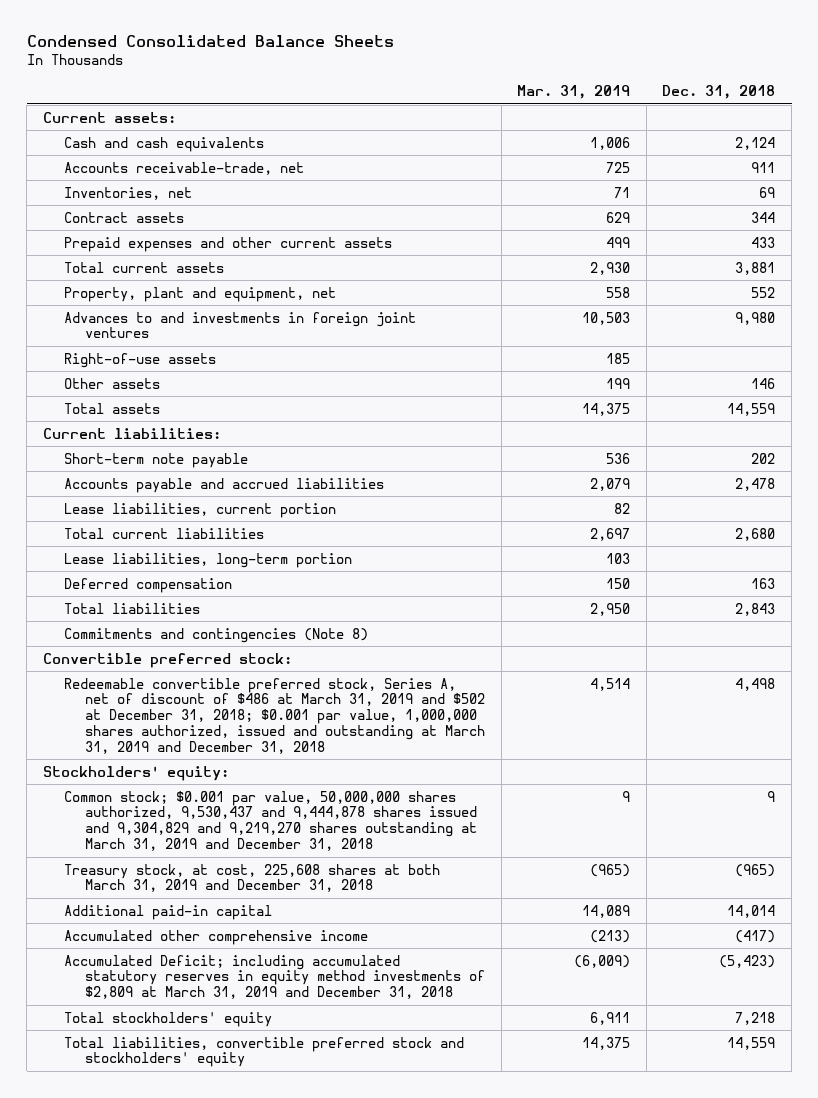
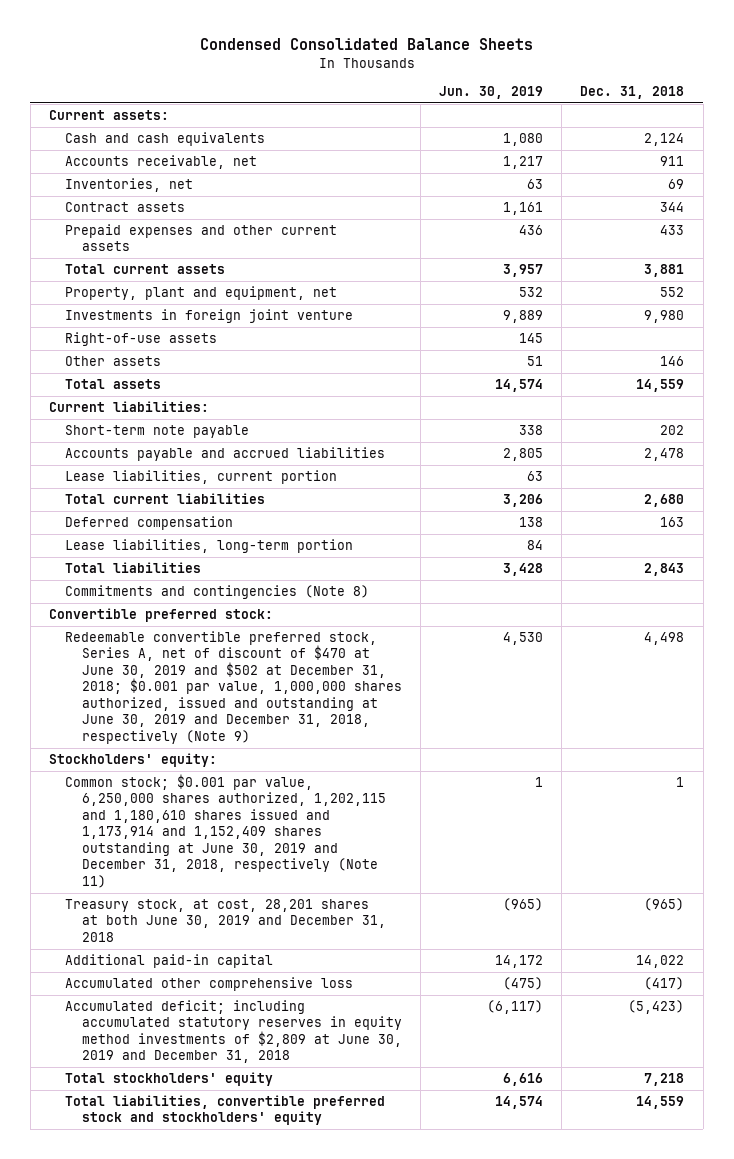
- | Mar. 31, 2019 | Dec. 31, 2018
+ | Jun. 30, 2019 | Dec. 31, 2018
- Accounts receivable-trade, net | 725 | 911
+ Accounts receivable, net | 1,217 | 911
- Advances to and investments in foreign joint ventures | 10,503 | 9,980
+ Investments in foreign joint venture | 9,889 | 9,980
moved down: Lease liabilities, long-term portion | 84 |
- Redeemable convertible preferred stock, Series A, net of discount of $486 at March 31, 2019 and $502 at December 31, 2018; $0.001 par value, 1,000,000 shares authorized, issued and outstanding at March 31, 2019 and December 31, 2018 | 4,514 | 4,498
+ Redeemable convertible preferred stock, Series A, net of discount of $470 at June 30, 2019 and $502 at December 31, 2018; $0.001 par value, 1,000,000 shares authorized, issued and outstanding at June 30, 2019 and December 31, 2018, respectively (Note 9) | 4,530 | 4,498
- Common stock; $0.001 par value, 50,000,000 shares authorized, 9,530,437 and 9,444,878 shares issued and 9,304,829 and 9,219,270 shares outstanding at March 31, 2019 and December 31, 2018 | 9 | 9
- Treasury stock, at cost, 225,608 shares at both March 31, 2019 and December 31, 2018 | (965) | (965)
- Additional paid-in capital | 14,089 | 14,014
- Accumulated other comprehensive income | (213) | (417)
- Accumulated Deficit; including accumulated statutory reserves in equity method investments of $2,809 at March 31, 2019 and December 31, 2018 | (6,009) | (5,423)
+ Common stock; $0.001 par value, 6,250,000 shares authorized, 1,202,115 and 1,180,610 shares issued and 1,173,914 and 1,152,409 shares outstanding at June 30, 2019 and December 31, 2018, respectively (Note 11) | 1 | 1
+ Treasury stock, at cost, 28,201 shares at both June 30, 2019 and December 31, 2018 | (965) | (965)
+ Additional paid-in capital | 14,172 | 14,022
+ Accumulated other comprehensive loss | (475) | (417)
+ Accumulated deficit; including accumulated statutory reserves in equity method investments of $2,809 at June 30, 2019 and December 31, 2018 | (6,117) | (5,423)

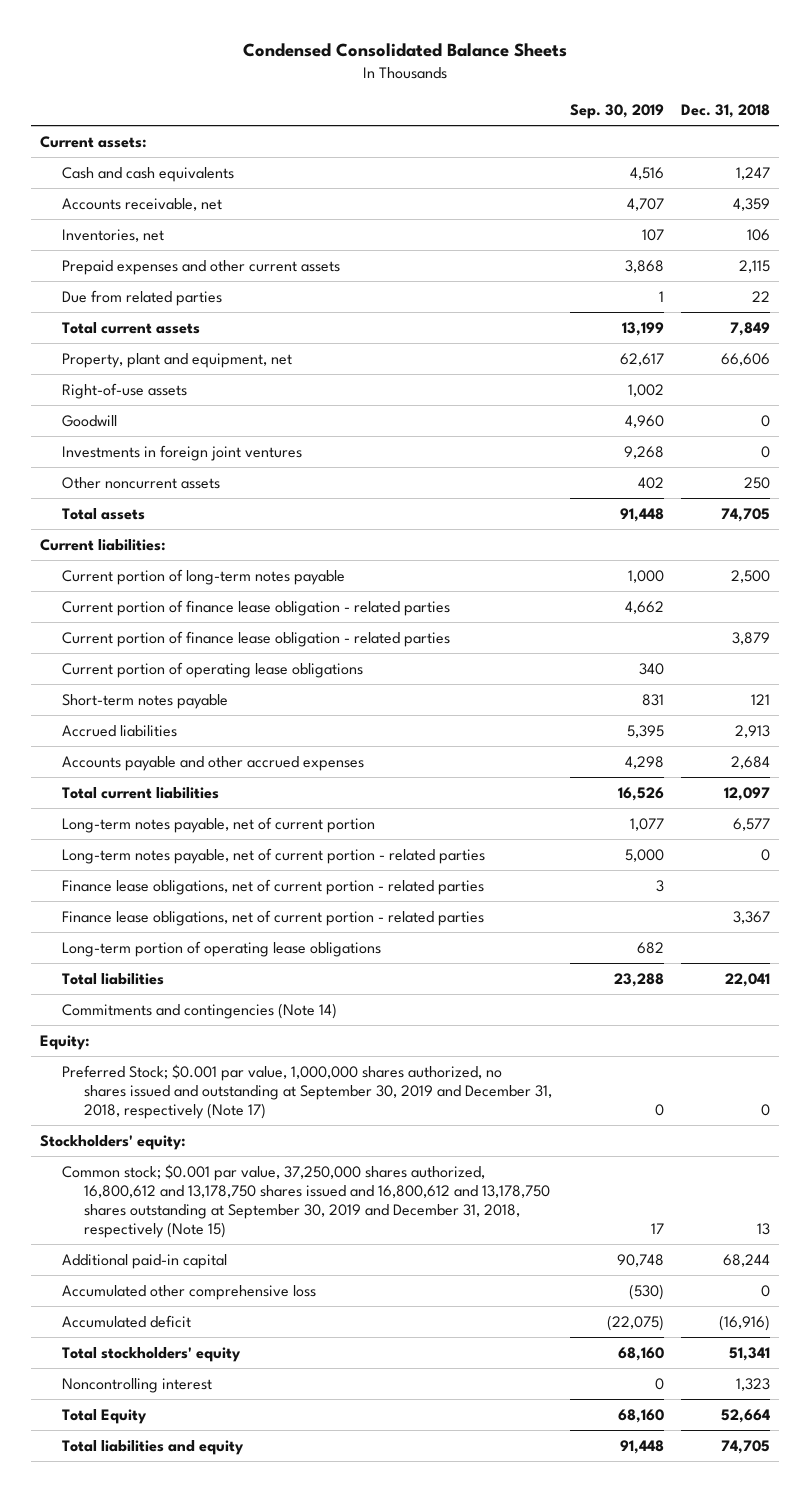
- | Jun. 30, 2019 | Dec. 31, 2018
+ | Sep. 30, 2019 | Dec. 31, 2018
- Cash and cash equivalents | 1,080 | 2,124
- Accounts receivable, net | 1,217 | 911
- Inventories, net | 63 | 69
- Contract assets | 1,161 | 344
- Prepaid expenses and other current assets | 436 | 433
- Total current assets | 3,957 | 3,881
- Property, plant and equipment, net | 532 | 552
- Investments in foreign joint venture | 9,889 | 9,980
+ Cash and cash equivalents | 4,516 | 1,247
+ Accounts receivable, net | 4,707 | 4,359
+ Inventories, net | 107 | 106
+ Prepaid expenses and other current assets | 3,868 | 2,115
+ Due from related parties | 1 | 22
+ Total current assets | 13,199 | 7,849
+ Property, plant and equipment, net | 62,617 | 66,606
- Other assets | 51 | 146
- Total assets | 14,574 | 14,559
+ Goodwill | 4,960 | 0
+ Investments in foreign joint ventures | 9,268 | 0
+ Other noncurrent assets | 402 | 250
+ Total assets | 91,448 | 74,705
- Short-term note payable | 338 | 202
- Accounts payable and accrued liabilities | 2,805 | 2,478
- Lease liabilities, current portion | 63 |
- Total current liabilities | 3,206 | 2,680
- Deferred compensation | 138 | 163
- Lease liabilities, long-term portion | 84 |
- Total liabilities | 3,428 | 2,843
- Commitments and contingencies (Note 8)
- Convertible preferred stock:
- Redeemable convertible preferred stock, Series A, net of discount of $470 at June 30, 2019 and $502 at December 31, 2018; $0.001 par value, 1,000,000 shares authorized, issued and outstanding at June 30, 2019 and December 31, 2018, respectively (Note 9) | 4,530 | 4,498
+ Current portion of long-term notes payable | 1,000 | 2,500
+ Current portion of finance lease obligation - related parties | 4,662 |
+ Current portion of finance lease obligation - related parties | | 3,879
+ Current portion of operating lease obligations | 340 |
+ Short-term notes payable | 831 | 121
+ Accrued liabilities | 5,395 | 2,913
+ Accounts payable and other accrued expenses | 4,298 | 2,684
+ Total current liabilities | 16,526 | 12,097
+ Long-term notes payable, net of current portion | 1,077 | 6,577
+ Long-term notes payable, net of current portion - related parties | 5,000 | 0
+ Finance lease obligations, net of current portion - related parties | 3 |
+ Finance lease obligations, net of current portion - related parties | | 3,367
+ Long-term portion of operating lease obligations | 682 |
+ Total liabilities | 23,288 | 22,041
+ Commitments and contingencies (Note 14)
+ Equity:
+ Preferred Stock; $0.001 par value, 1,000,000 shares authorized, no shares issued and outstanding at September 30, 2019 and December 31, 2018, respectively (Note 17) | 0 | 0
- Common stock; $0.001 par value, 6,250,000 shares authorized, 1,202,115 and 1,180,610 shares issued and 1,173,914 and 1,152,409 shares outstanding at June 30, 2019 and December 31, 2018, respectively (Note 11) | 1 | 1
- Treasury stock, at cost, 28,201 shares at both June 30, 2019 and December 31, 2018 | (965) | (965)
- Additional paid-in capital | 14,172 | 14,022
- Accumulated other comprehensive loss | (475) | (417)
- Accumulated deficit; including accumulated statutory reserves in equity method investments of $2,809 at June 30, 2019 and December 31, 2018 | (6,117) | (5,423)
- Total stockholders' equity | 6,616 | 7,218
- Total liabilities, convertible preferred stock and stockholders' equity | 14,574 | 14,559
+ Common stock; $0.001 par value, 37,250,000 shares authorized, 16,800,612 and 13,178,750 shares issued and 16,800,612 and 13,178,750 shares outstanding at September 30, 2019 and December 31, 2018, respectively (Note 15) | 17 | 13
+ Additional paid-in capital | 90,748 | 68,244
+ Accumulated other comprehensive loss | (530) | 0
+ Accumulated deficit | (22,075) | (16,916)
+ Total stockholders' equity | 68,160 | 51,341
+ Noncontrolling interest | 0 | 1,323
+ Total Equity | 68,160 | 52,664
+ Total liabilities and equity | 91,448 | 74,705

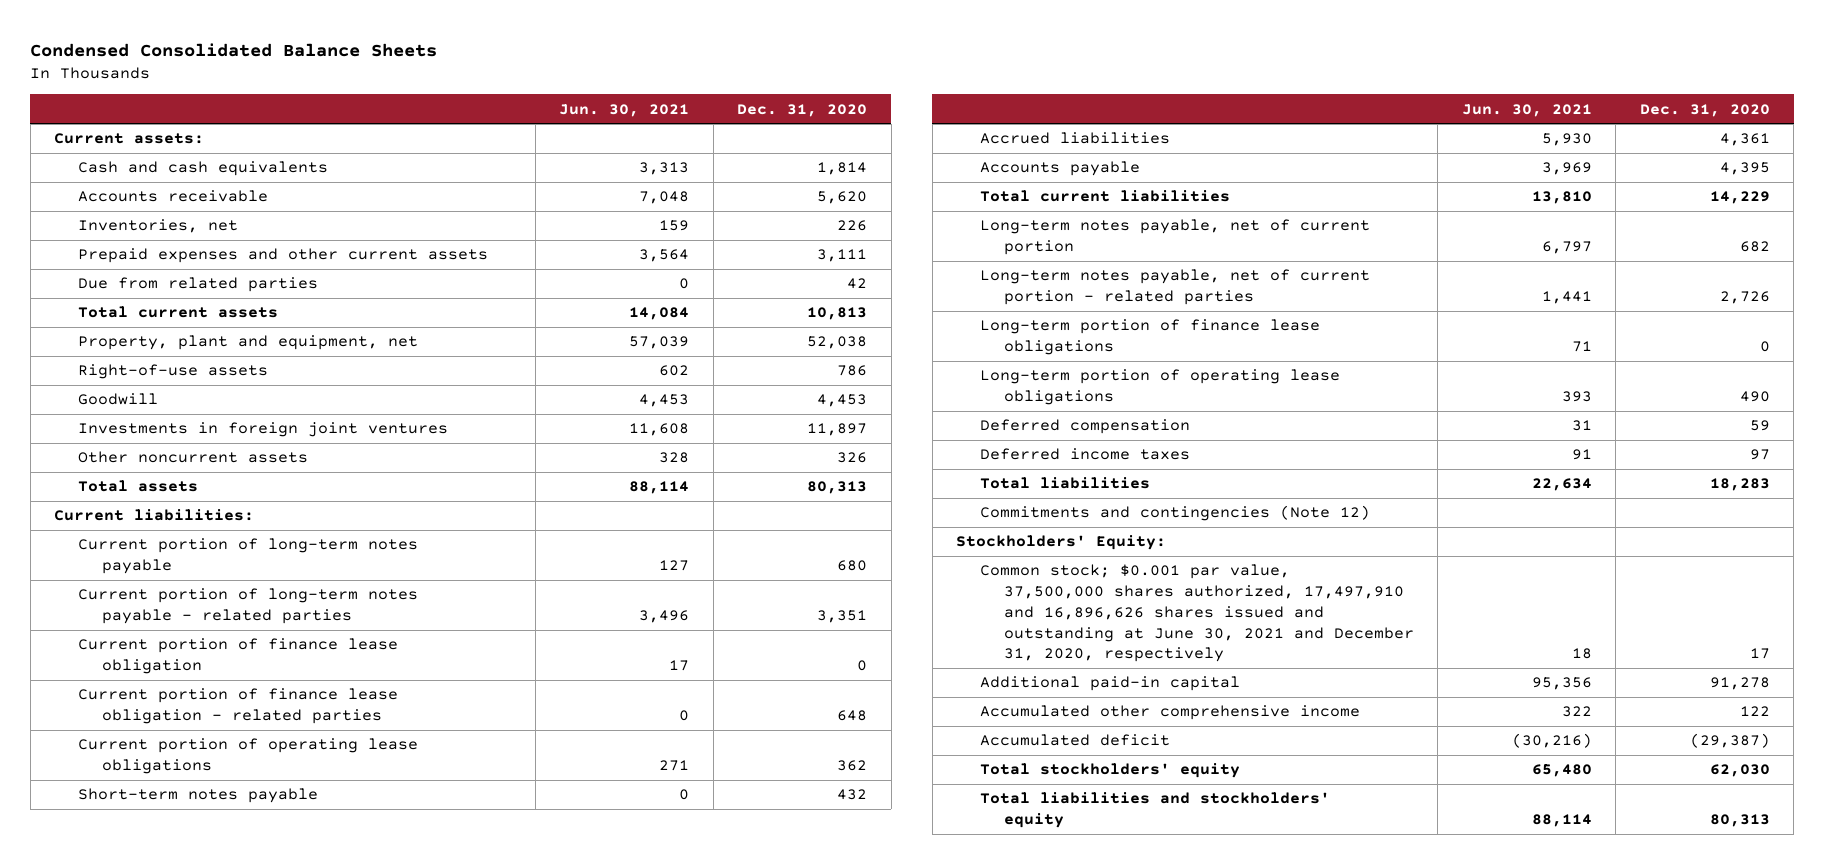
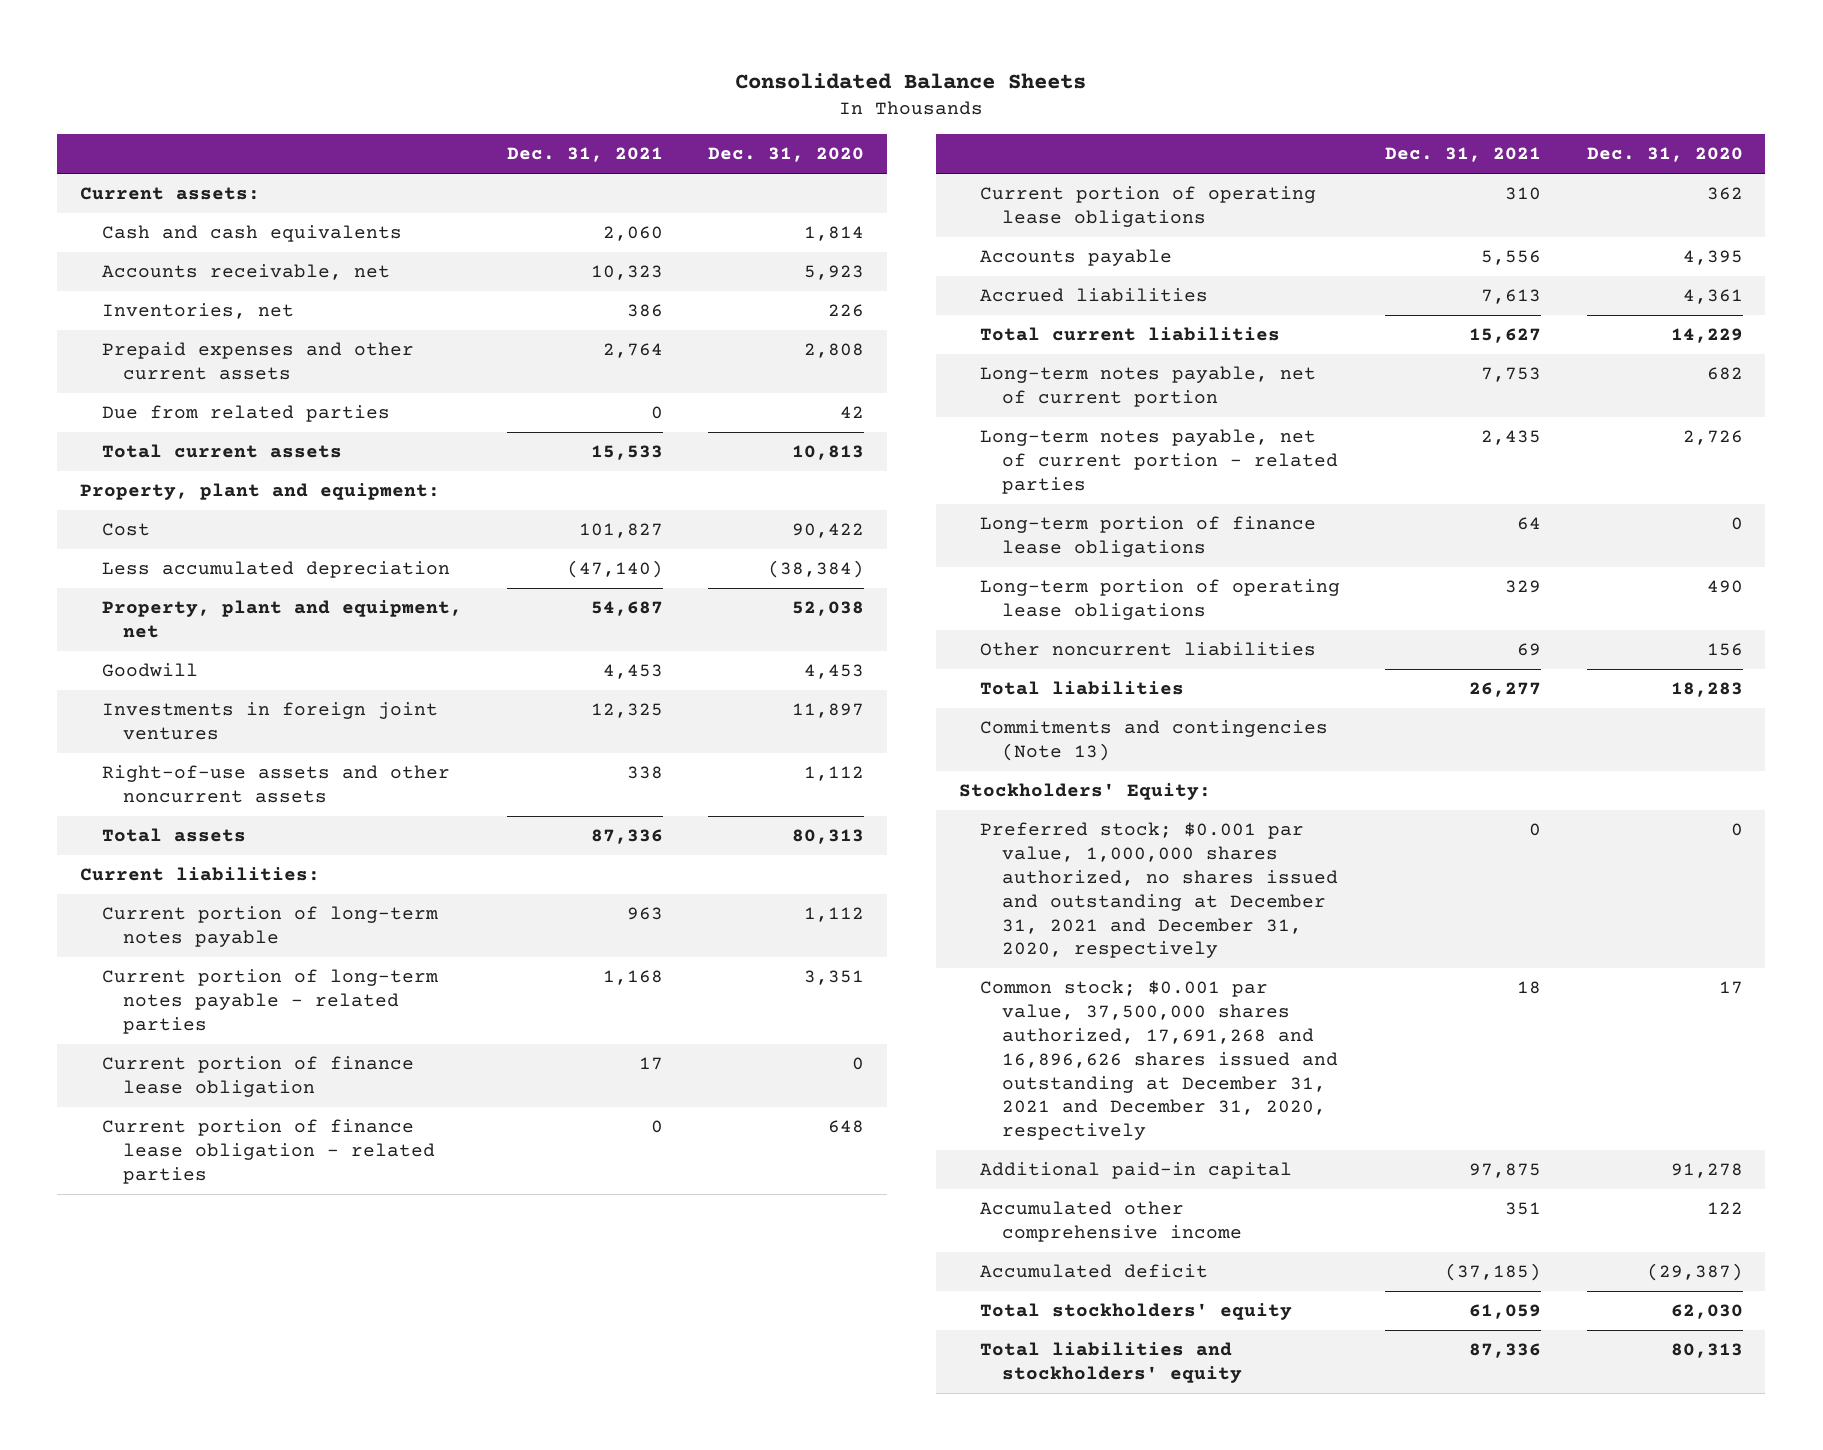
- Condensed Consolidated Balance Sheets
+ Consolidated Balance Sheets
- | Jun. 30, 2021 | Dec. 31, 2020
+ | Dec. 31, 2021 | Dec. 31, 2020
- Accounts receivable | 7,048 | 5,620
+ Accounts receivable, net | 10,323 | 5,923
- Prepaid expenses and other current assets | 3,564 | 3,111
+ Prepaid expenses and other current assets | 2,764 | 2,808
+ Property, plant and equipment:
+ Cost | 101,827 | 90,422
+ Less accumulated depreciation | (47,140) | (38,384)
- Right-of-use assets | 602 | 786
- Other noncurrent assets | 328 | 326
+ Right-of-use assets and other noncurrent assets | 338 | 1,112
- Current portion of long-term notes payable | 127 | 680
+ Current portion of long-term notes payable | 963 | 1,112
- Short-term notes payable | 0 | 432
moved down: Accrued liabilities | 7,613 | 4,361
- Deferred compensation | 31 | 59
- Deferred income taxes | 91 | 97
+ Other noncurrent liabilities | 69 | 156
- Commitments and contingencies (Note 12)
+ Commitments and contingencies (Note 13)
- Common stock; $0.001 par value, 37,500,000 shares authorized, 17,497,910 and 16,896,626 shares issued and outstanding at June 30, 2021 and December 31, 2020, respectively | 18 | 17
+ Preferred stock; $0.001 par value, 1,000,000 shares authorized, no shares issued and outstanding at December 31, 2021 and December 31, 2020, respectively | 0 | 0
+ Common stock; $0.001 par value, 37,500,000 shares authorized, 17,691,268 and 16,896,626 shares issued and outstanding at December 31, 2021 and December 31, 2020, respectively | 18 | 17

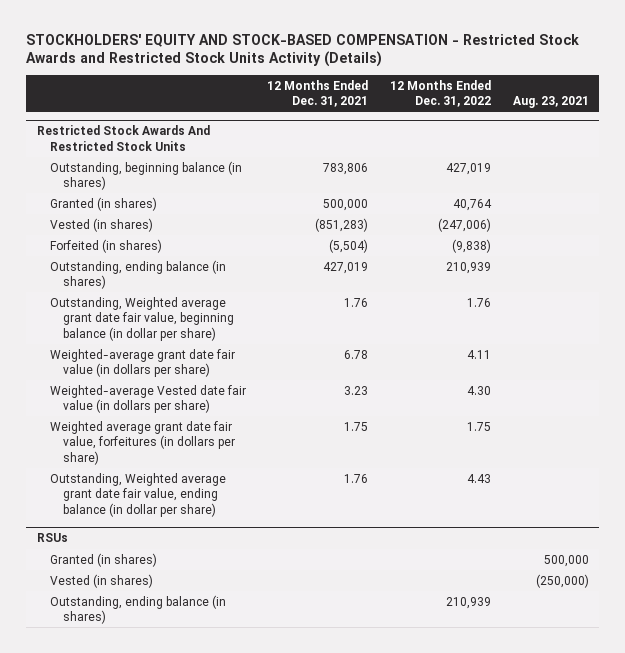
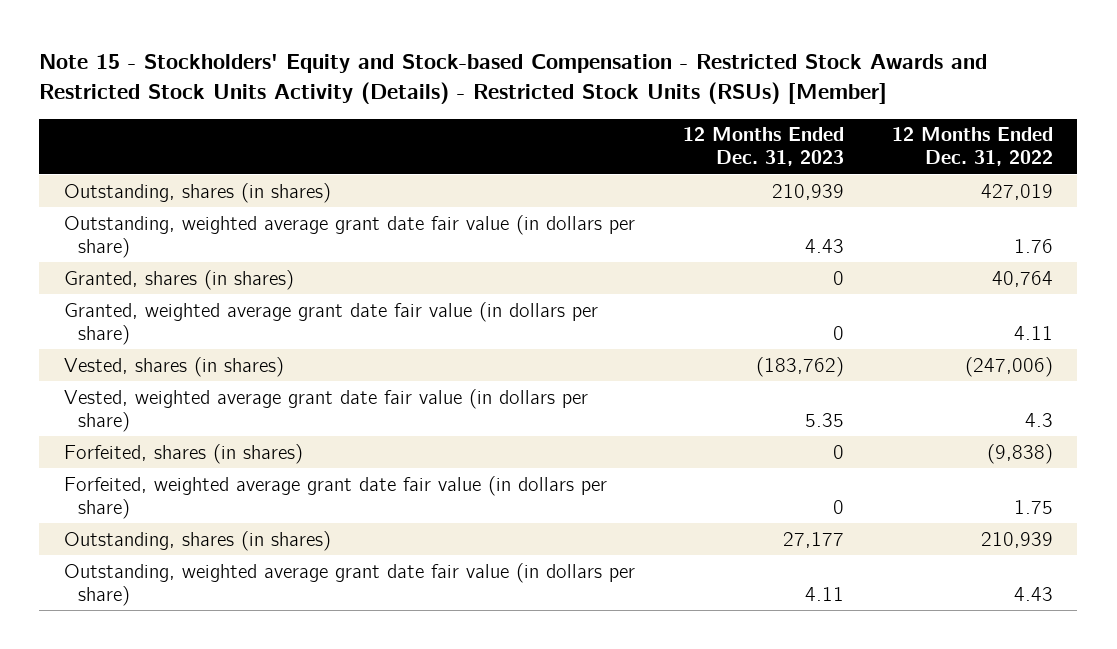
- STOCKHOLDERS' EQUITY AND STOCK-BASED COMPENSATION - Restricted Stock Awards and Restricted Stock Units Activity (Details)
+ Note 15 - Stockholders' Equity and Stock-based Compensation - Restricted Stock Awards and Restricted Stock Units Activity (Details) - Restricted Stock Units (RSUs) [Member]
- | 12 Months Ended Dec. 31, 2021 | 12 Months Ended Dec. 31, 2022 | Aug. 23, 2021
+ | 12 Months Ended Dec. 31, 2023 | 12 Months Ended Dec. 31, 2022
- Restricted Stock Awards And Restricted Stock Units
- Outstanding, beginning balance (in shares) | 783,806 | 427,019 |
- Granted (in shares) | 500,000 | 40,764 |
- Vested (in shares) | (851,283) | (247,006) |
- Forfeited (in shares) | (5,504) | (9,838) |
- Outstanding, ending balance (in shares) | 427,019 | 210,939 |
- Outstanding, Weighted average grant date fair value, beginning balance (in dollar per share) | 1.76 | 1.76 |
- Weighted-average grant date fair value (in dollars per share) | 6.78 | 4.11 |
- Weighted-average Vested date fair value (in dollars per share) | 3.23 | 4.30 |
- Weighted average grant date fair value, forfeitures (in dollars per share) | 1.75 | 1.75 |
- Outstanding, Weighted average grant date fair value, ending balance (in dollar per share) | 1.76 | 4.43 |
- RSUs
- Granted (in shares) | | | 500,000
- Vested (in shares) | | | (250,000)
- Outstanding, ending balance (in shares) | | 210,939 |
+ Outstanding, shares (in shares) | 210,939 | 427,019
+ Outstanding, weighted average grant date fair value (in dollars per share) | 4.43 | 1.76
+ Granted, shares (in shares) | 0 | 40,764
+ Granted, weighted average grant date fair value (in dollars per share) | 0 | 4.11
+ Vested, shares (in shares) | (183,762) | (247,006)
+ Vested, weighted average grant date fair value (in dollars per share) | 5.35 | 4.3
+ Forfeited, shares (in shares) | 0 | (9,838)
+ Forfeited, weighted average grant date fair value (in dollars per share) | 0 | 1.75
+ Outstanding, shares (in shares) | 27,177 | 210,939
+ Outstanding, weighted average grant date fair value (in dollars per share) | 4.11 | 4.43

